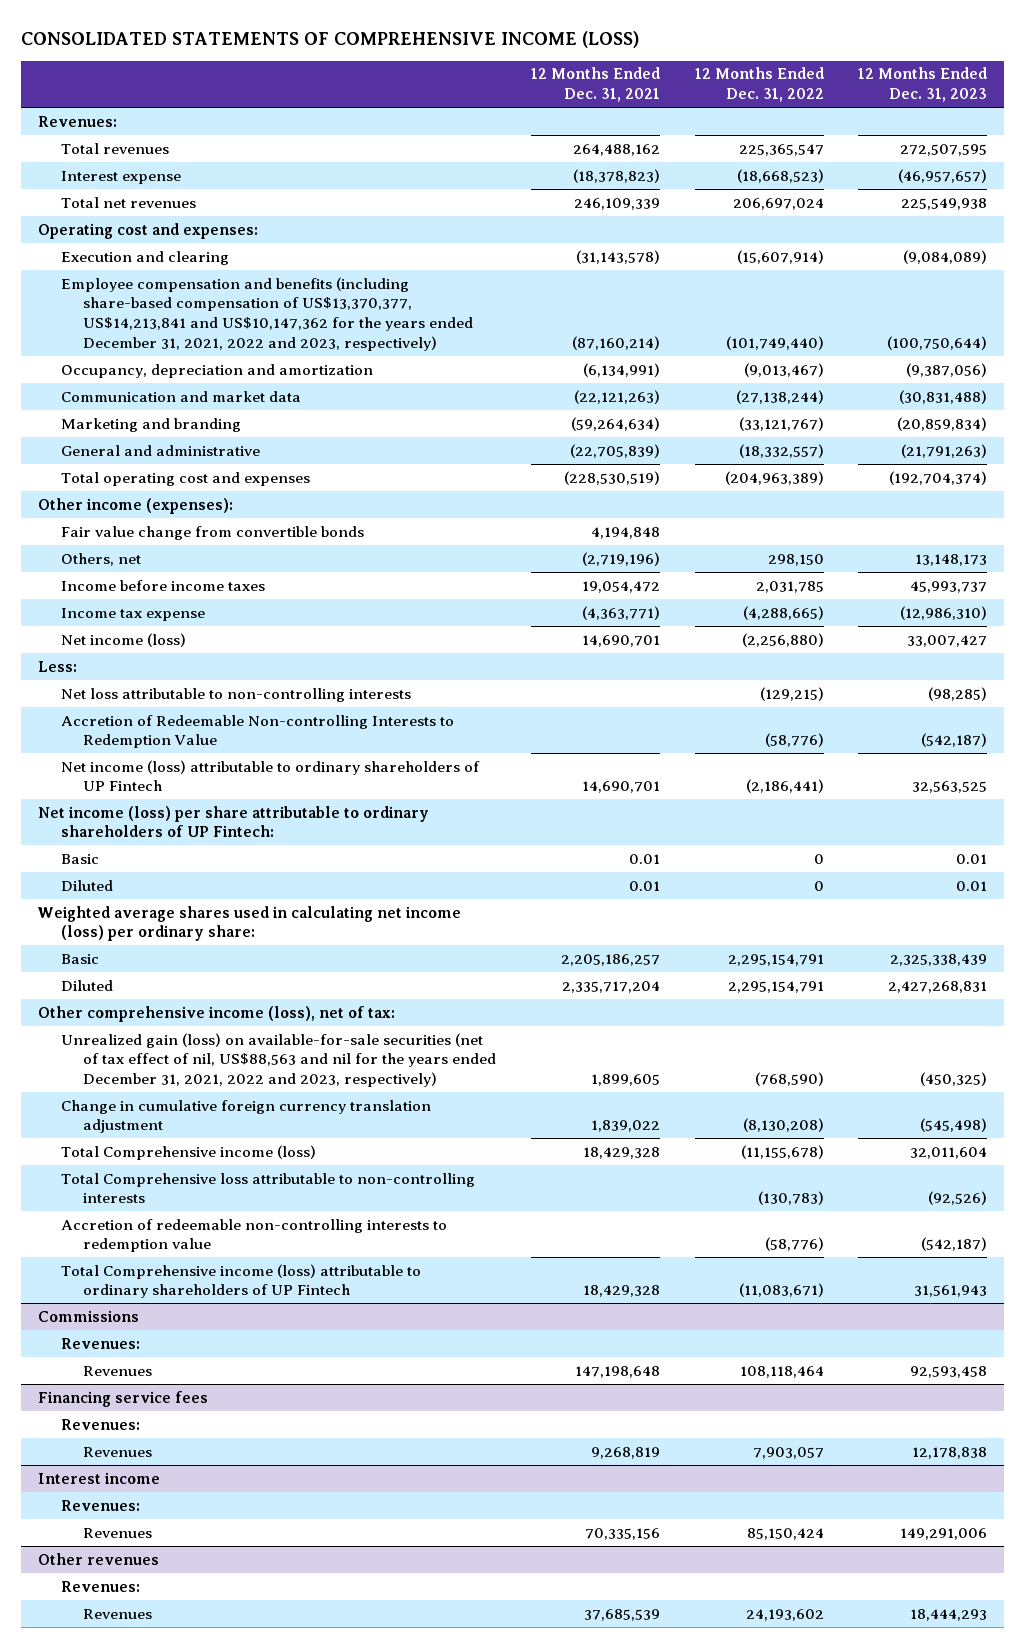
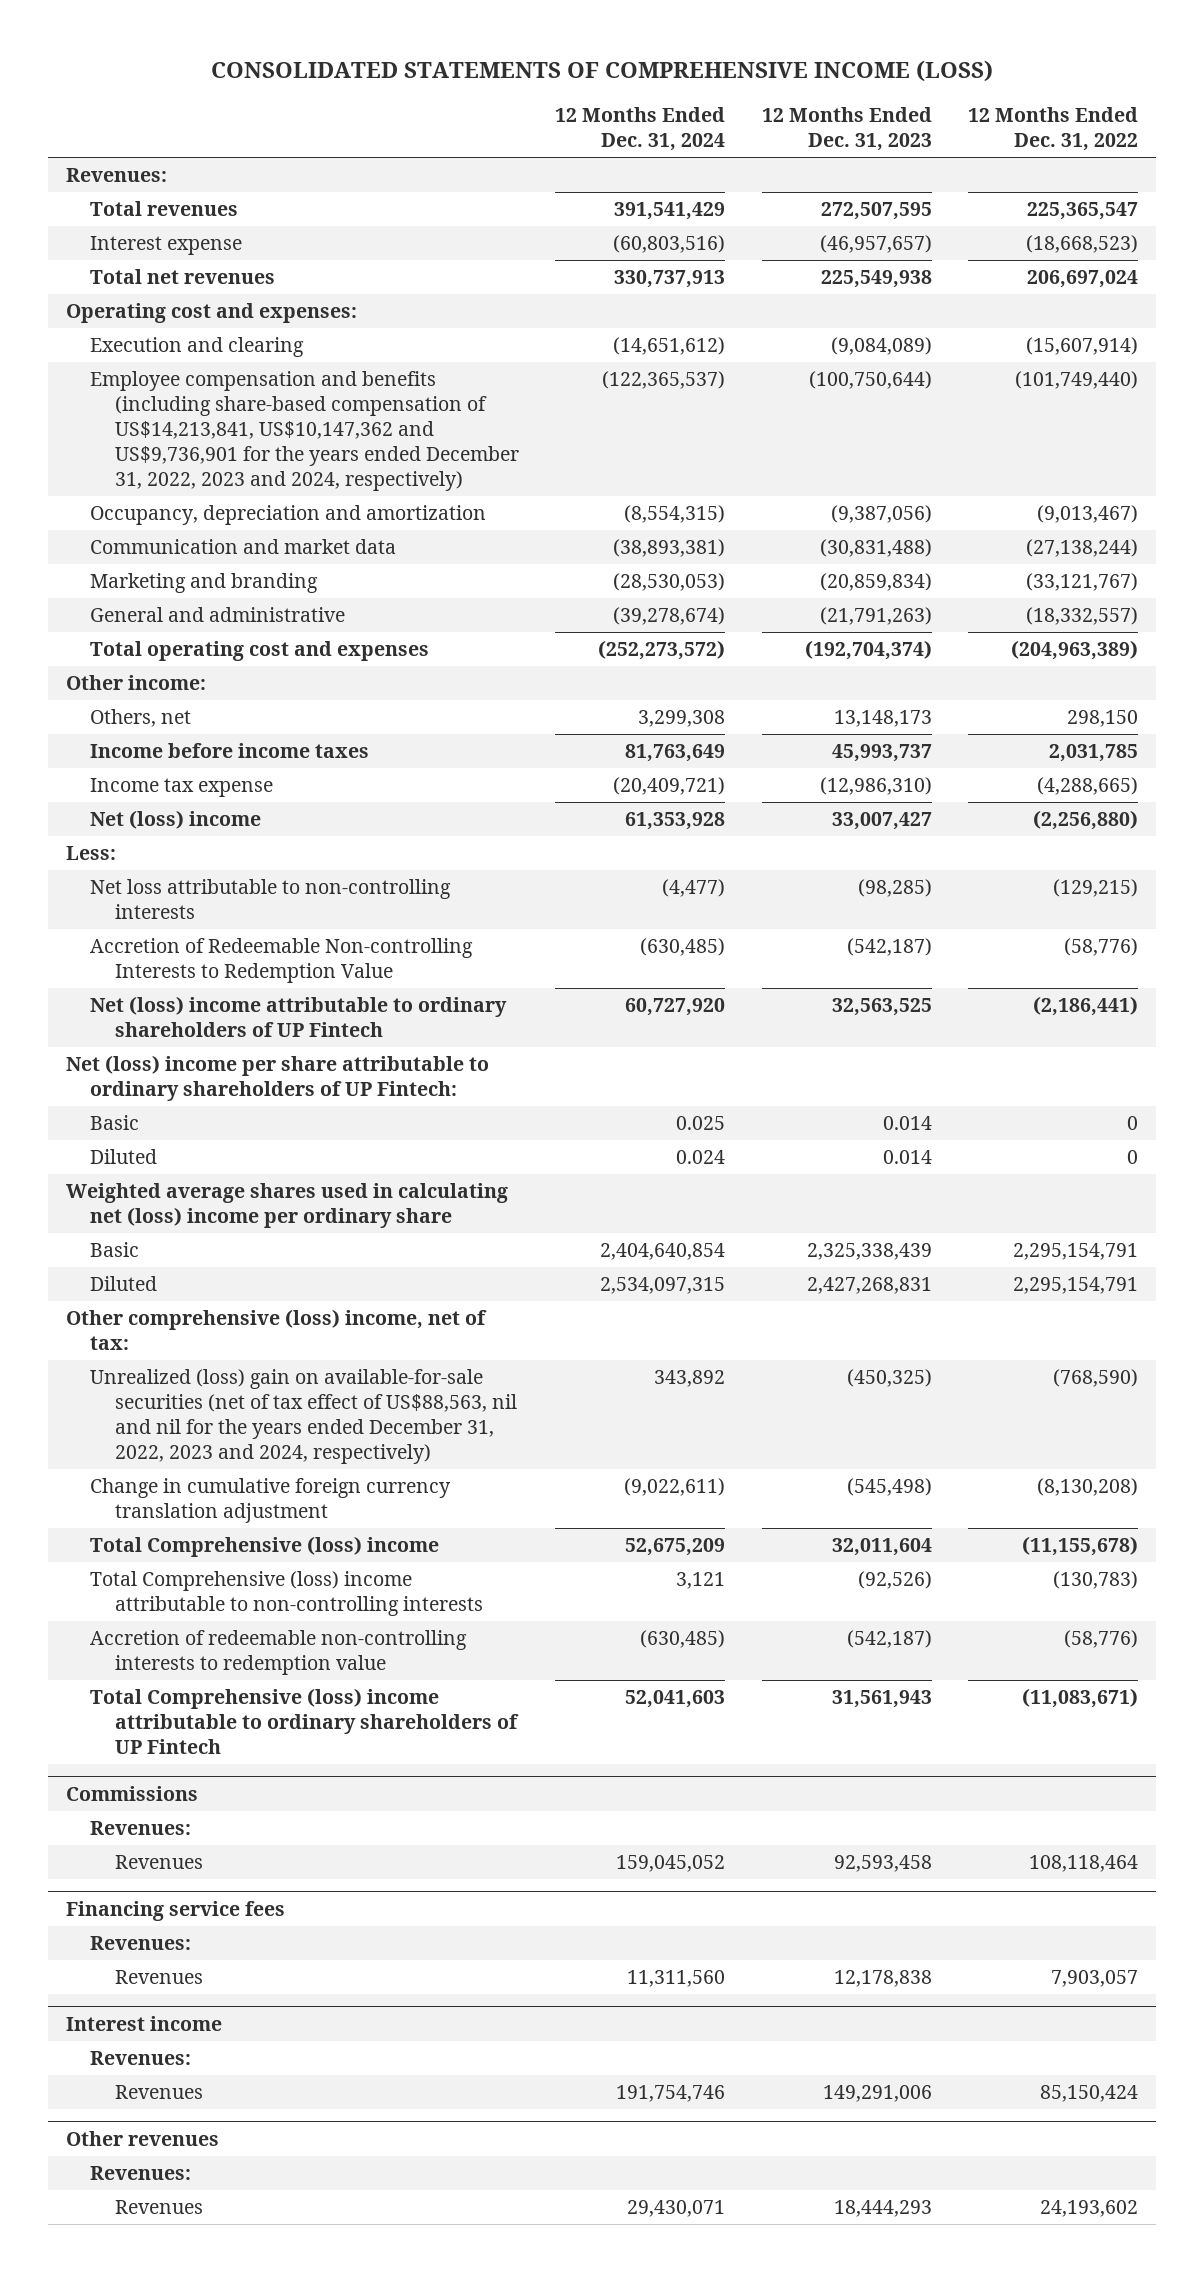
- | 12 Months Ended Dec. 31, 2021 | 12 Months Ended Dec. 31, 2022 | 12 Months Ended Dec. 31, 2023
+ | 12 Months Ended Dec. 31, 2024 | 12 Months Ended Dec. 31, 2023 | 12 Months Ended Dec. 31, 2022
- Employee compensation and benefits (including share-based compensation of US$13,370,377, US$14,213,841 and US$10,147,362 for the years ended December 31, 2021, 2022 and 2023, respectively) | (87,160,214) | (101,749,440) | (100,750,644)
+ Employee compensation and benefits (including share-based compensation of US$14,213,841, US$10,147,362 and US$9,736,901 for the years ended December 31, 2022, 2023 and 2024, respectively) | (122,365,537) | (100,750,644) | (101,749,440)
- Other income (expenses):
- Fair value change from convertible bonds | 4,194,848 | |
+ Other income:
- Net income (loss) | 14,690,701 | (2,256,880) | 33,007,427
+ Net (loss) income | 61,353,928 | 33,007,427 | (2,256,880)
- Net income (loss) attributable to ordinary shareholders of UP Fintech | 14,690,701 | (2,186,441) | 32,563,525
- Net income (loss) per share attributable to ordinary shareholders of UP Fintech:
- Basic | 0.01 | 0 | 0.01
- Diluted | 0.01 | 0 | 0.01
- Weighted average shares used in calculating net income (loss) per ordinary share:
+ Net (loss) income attributable to ordinary shareholders of UP Fintech | 60,727,920 | 32,563,525 | (2,186,441)
+ Net (loss) income per share attributable to ordinary shareholders of UP Fintech:
+ Basic | 0.025 | 0.014 | 0
+ Diluted | 0.024 | 0.014 | 0
+ Weighted average shares used in calculating net (loss) income per ordinary share
- Other comprehensive income (loss), net of tax:
- Unrealized gain (loss) on available-for-sale securities (net of tax effect of nil, US$88,563 and nil for the years ended December 31, 2021, 2022 and 2023, respectively) | 1,899,605 | (768,590) | (450,325)
+ Other comprehensive (loss) income, net of tax:
+ Unrealized (loss) gain on available-for-sale securities (net of tax effect of US$88,563, nil and nil for the years ended December 31, 2022, 2023 and 2024, respectively) | 343,892 | (450,325) | (768,590)
- Total Comprehensive income (loss) | 18,429,328 | (11,155,678) | 32,011,604
- Total Comprehensive loss attributable to non-controlling interests | | (130,783) | (92,526)
+ Total Comprehensive (loss) income | 52,675,209 | 32,011,604 | (11,155,678)
+ Total Comprehensive (loss) income attributable to non-controlling interests | 3,121 | (92,526) | (130,783)
- Total Comprehensive income (loss) attributable to ordinary shareholders of UP Fintech | 18,429,328 | (11,083,671) | 31,561,943
+ Total Comprehensive (loss) income attributable to ordinary shareholders of UP Fintech | 52,041,603 | 31,561,943 | (11,083,671)

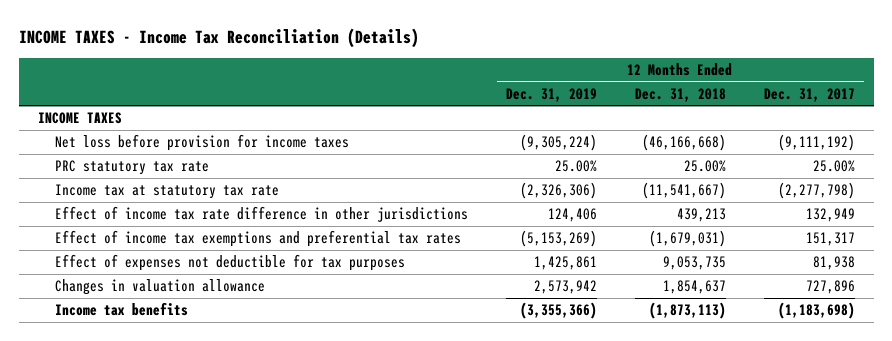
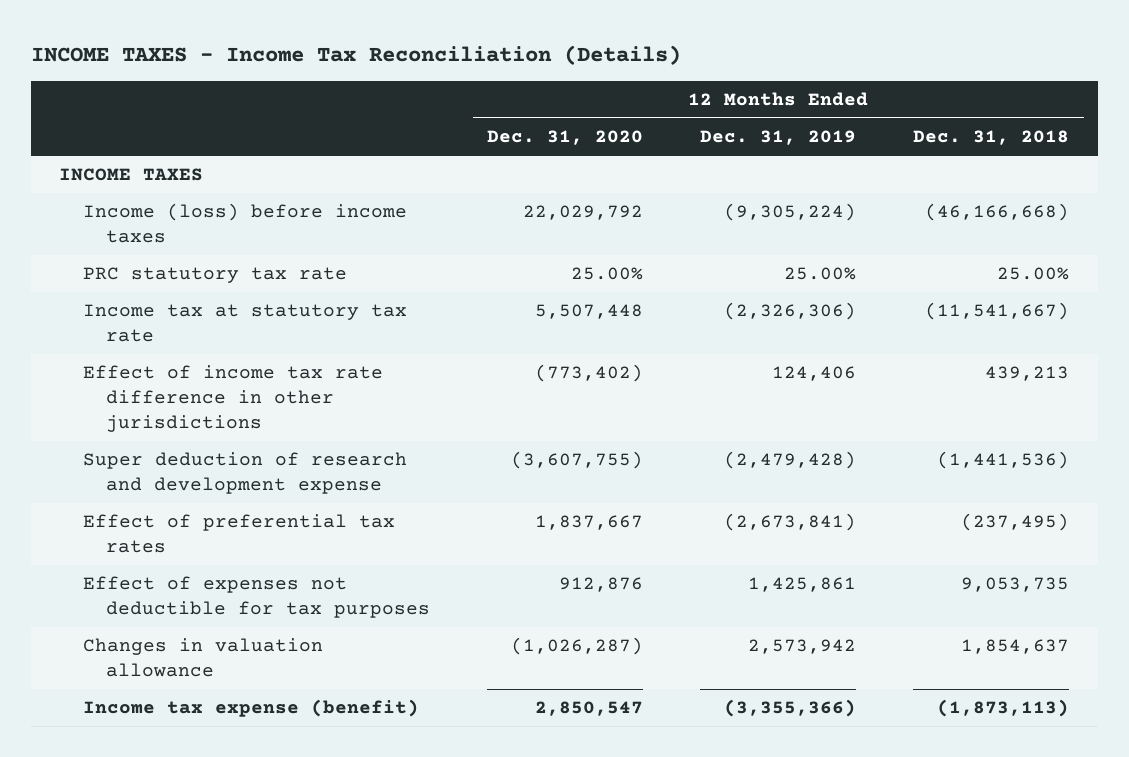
- | 12 Months Ended Dec. 31, 2019 | 12 Months Ended Dec. 31, 2018 | 12 Months Ended Dec. 31, 2017
+ | 12 Months Ended Dec. 31, 2020 | 12 Months Ended Dec. 31, 2019 | 12 Months Ended Dec. 31, 2018
- Net loss before provision for income taxes | (9,305,224) | (46,166,668) | (9,111,192)
+ Income (loss) before income taxes | 22,029,792 | (9,305,224) | (46,166,668)
- Effect of income tax exemptions and preferential tax rates | (5,153,269) | (1,679,031) | 151,317
+ Super deduction of research and development expense | (3,607,755) | (2,479,428) | (1,441,536)
+ Effect of preferential tax rates | 1,837,667 | (2,673,841) | (237,495)
- Income tax benefits | (3,355,366) | (1,873,113) | (1,183,698)
+ Income tax expense (benefit) | 2,850,547 | (3,355,366) | (1,873,113)

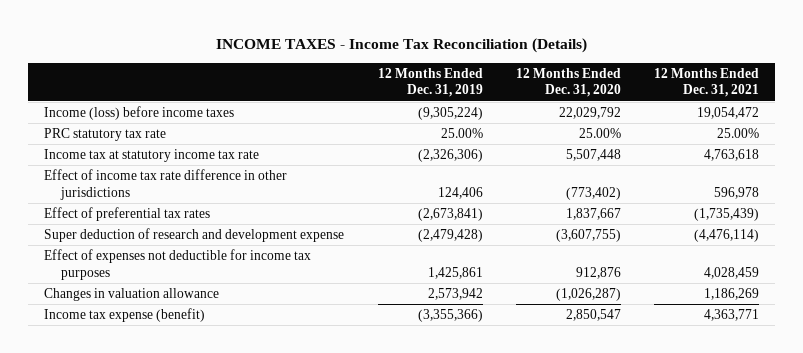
- | 12 Months Ended Dec. 31, 2020 | 12 Months Ended Dec. 31, 2019 | 12 Months Ended Dec. 31, 2018
+ | 12 Months Ended Dec. 31, 2019 | 12 Months Ended Dec. 31, 2020 | 12 Months Ended Dec. 31, 2021
- INCOME TAXES
- Income tax at statutory tax rate | 5,507,448 | (2,326,306) | (11,541,667)
+ Income tax at statutory income tax rate | (2,326,306) | 5,507,448 | 4,763,618
- Effect of expenses not deductible for tax purposes | 912,876 | 1,425,861 | 9,053,735
moved down: Super deduction of research and development expense | (2,479,428) | (3,607,755) | (4,476,114)
+ Effect of expenses not deductible for income tax purposes | 1,425,861 | 912,876 | 4,028,459

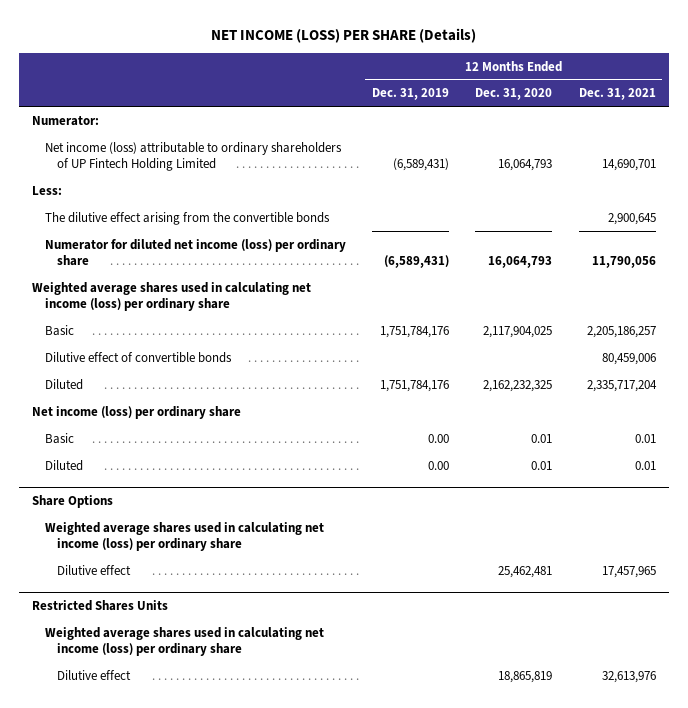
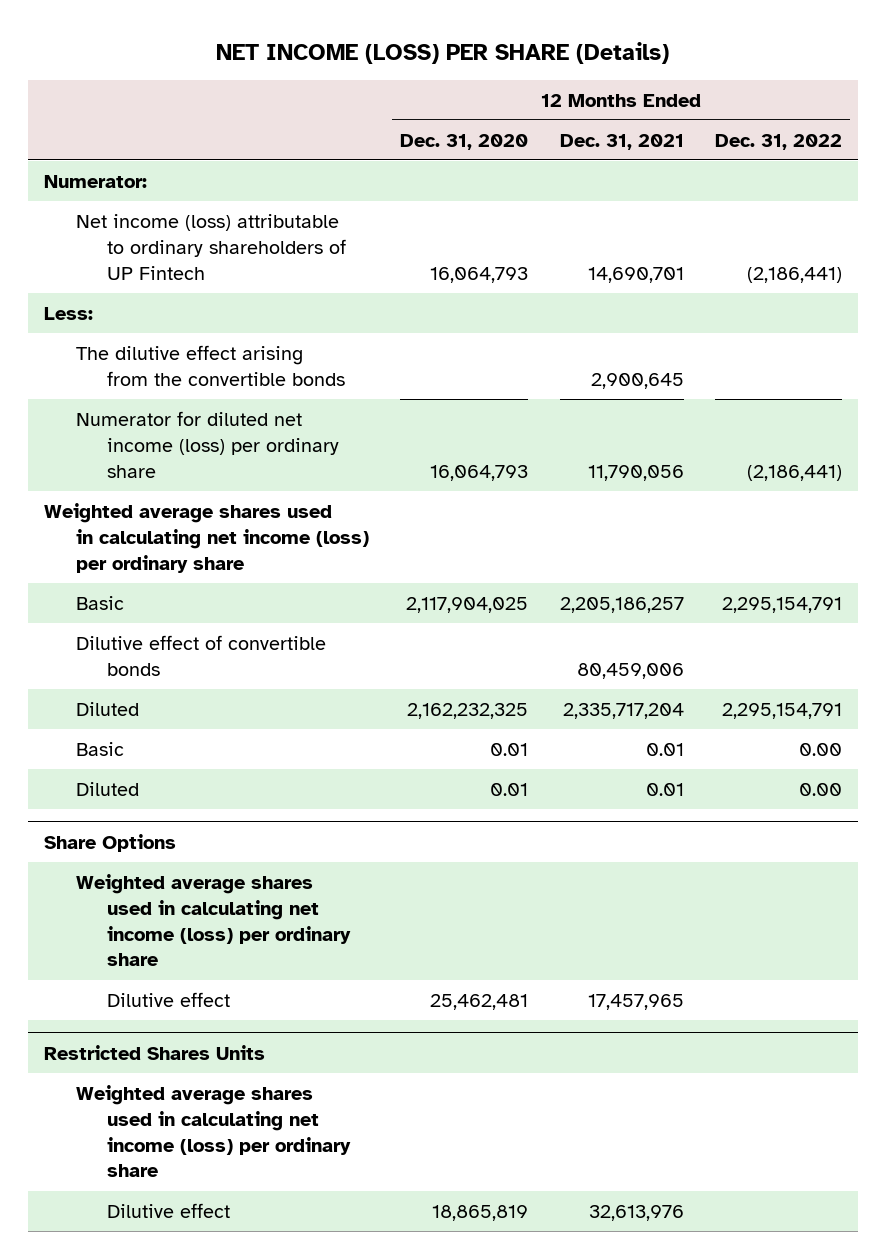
- | 12 Months Ended Dec. 31, 2019 | 12 Months Ended Dec. 31, 2020 | 12 Months Ended Dec. 31, 2021
+ | 12 Months Ended Dec. 31, 2020 | 12 Months Ended Dec. 31, 2021 | 12 Months Ended Dec. 31, 2022
- Net income (loss) attributable to ordinary shareholders of UP Fintech Holding Limited | (6,589,431) | 16,064,793 | 14,690,701
+ Net income (loss) attributable to ordinary shareholders of UP Fintech | 16,064,793 | 14,690,701 | (2,186,441)
- Net income (loss) per ordinary share

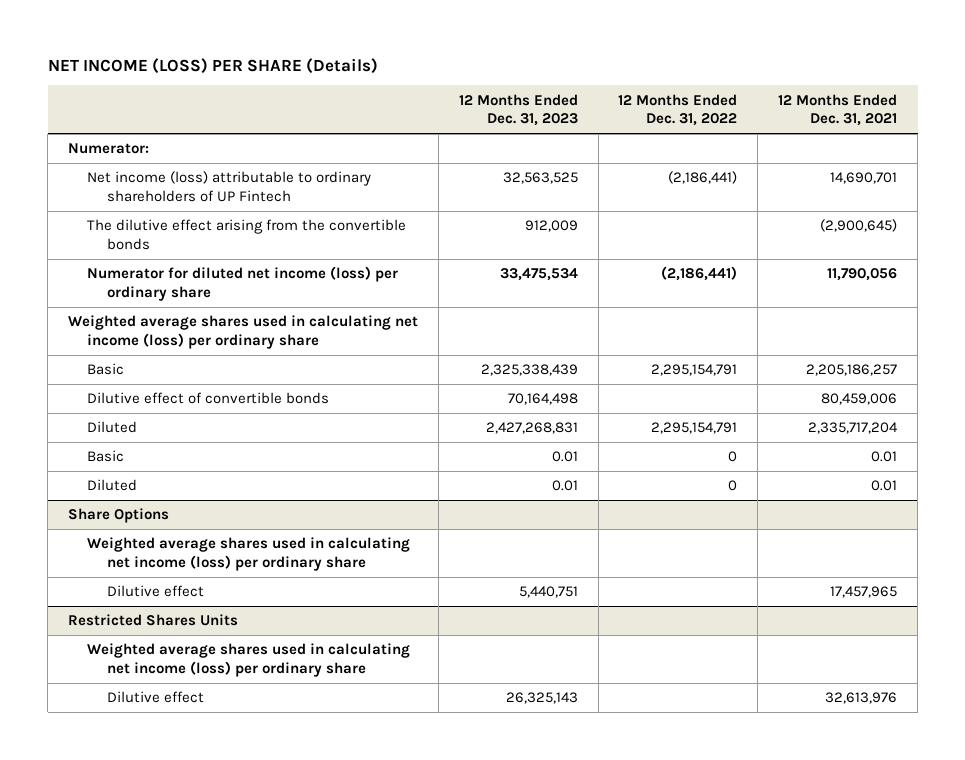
- | 12 Months Ended Dec. 31, 2020 | 12 Months Ended Dec. 31, 2021 | 12 Months Ended Dec. 31, 2022
+ | 12 Months Ended Dec. 31, 2023 | 12 Months Ended Dec. 31, 2022 | 12 Months Ended Dec. 31, 2021
- Less:
- The dilutive effect arising from the convertible bonds | | 2,900,645 |
+ The dilutive effect arising from the convertible bonds | 912,009 | | (2,900,645)
- Basic | 0.01 | 0.01 | 0.00
- Diluted | 0.01 | 0.01 | 0.00
+ Basic | 0.01 | 0 | 0.01
+ Diluted | 0.01 | 0 | 0.01

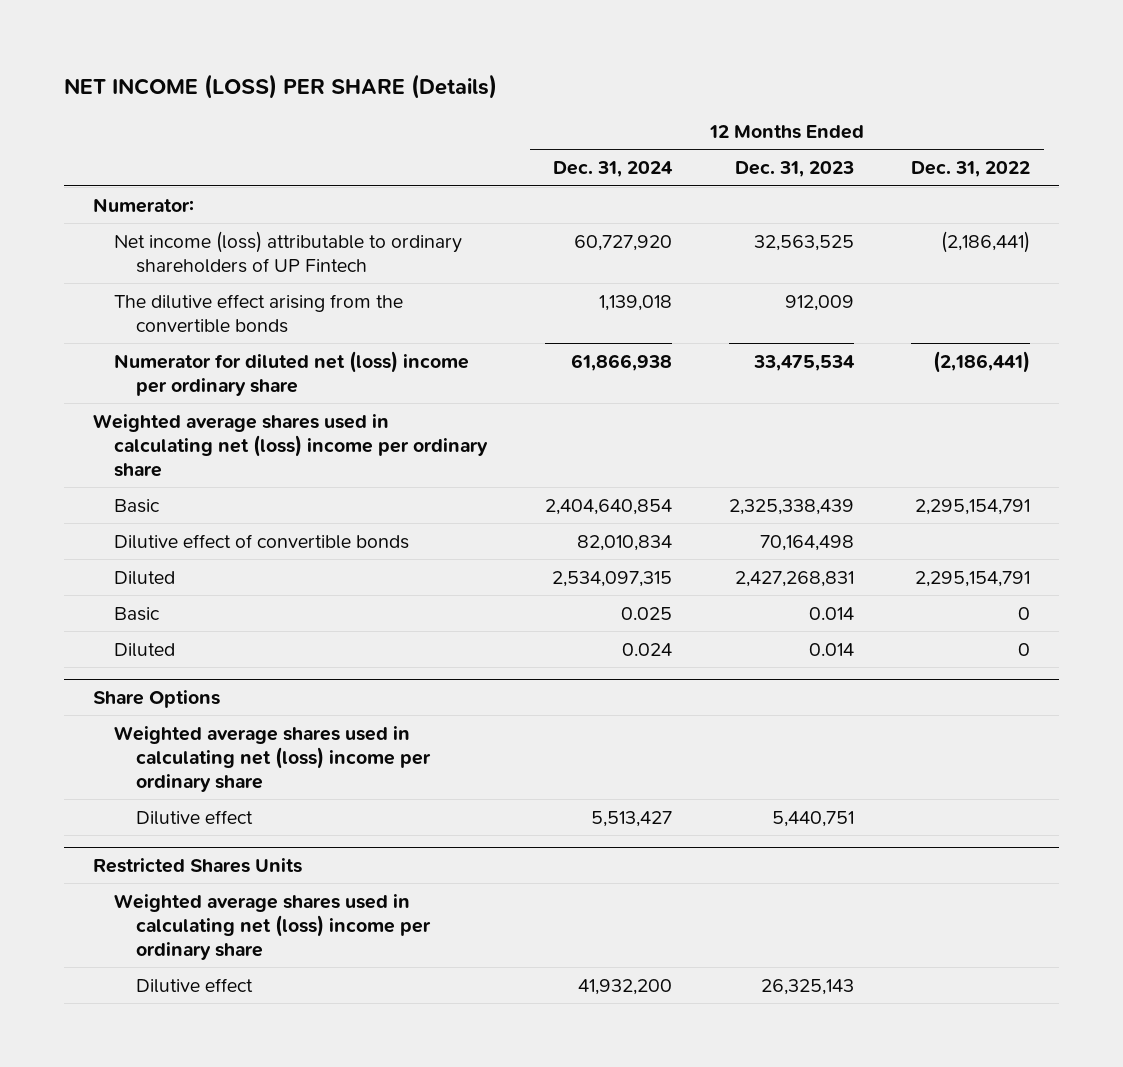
- | 12 Months Ended Dec. 31, 2023 | 12 Months Ended Dec. 31, 2022 | 12 Months Ended Dec. 31, 2021
+ | 12 Months Ended Dec. 31, 2024 | 12 Months Ended Dec. 31, 2023 | 12 Months Ended Dec. 31, 2022
- Numerator for diluted net income (loss) per ordinary share | 33,475,534 | (2,186,441) | 11,790,056
- Weighted average shares used in calculating net income (loss) per ordinary share
+ Numerator for diluted net (loss) income per ordinary share | 61,866,938 | 33,475,534 | (2,186,441)
+ Weighted average shares used in calculating net (loss) income per ordinary share
- Basic | 0.01 | 0 | 0.01
- Diluted | 0.01 | 0 | 0.01
+ Basic | 0.025 | 0.014 | 0
+ Diluted | 0.024 | 0.014 | 0
@ Share Options
- Weighted average shares used in calculating net income (loss) per ordinary share
+ Weighted average shares used in calculating net (loss) income per ordinary share
@ Restricted Shares Units
- Weighted average shares used in calculating net income (loss) per ordinary share
+ Weighted average shares used in calculating net (loss) income per ordinary share

